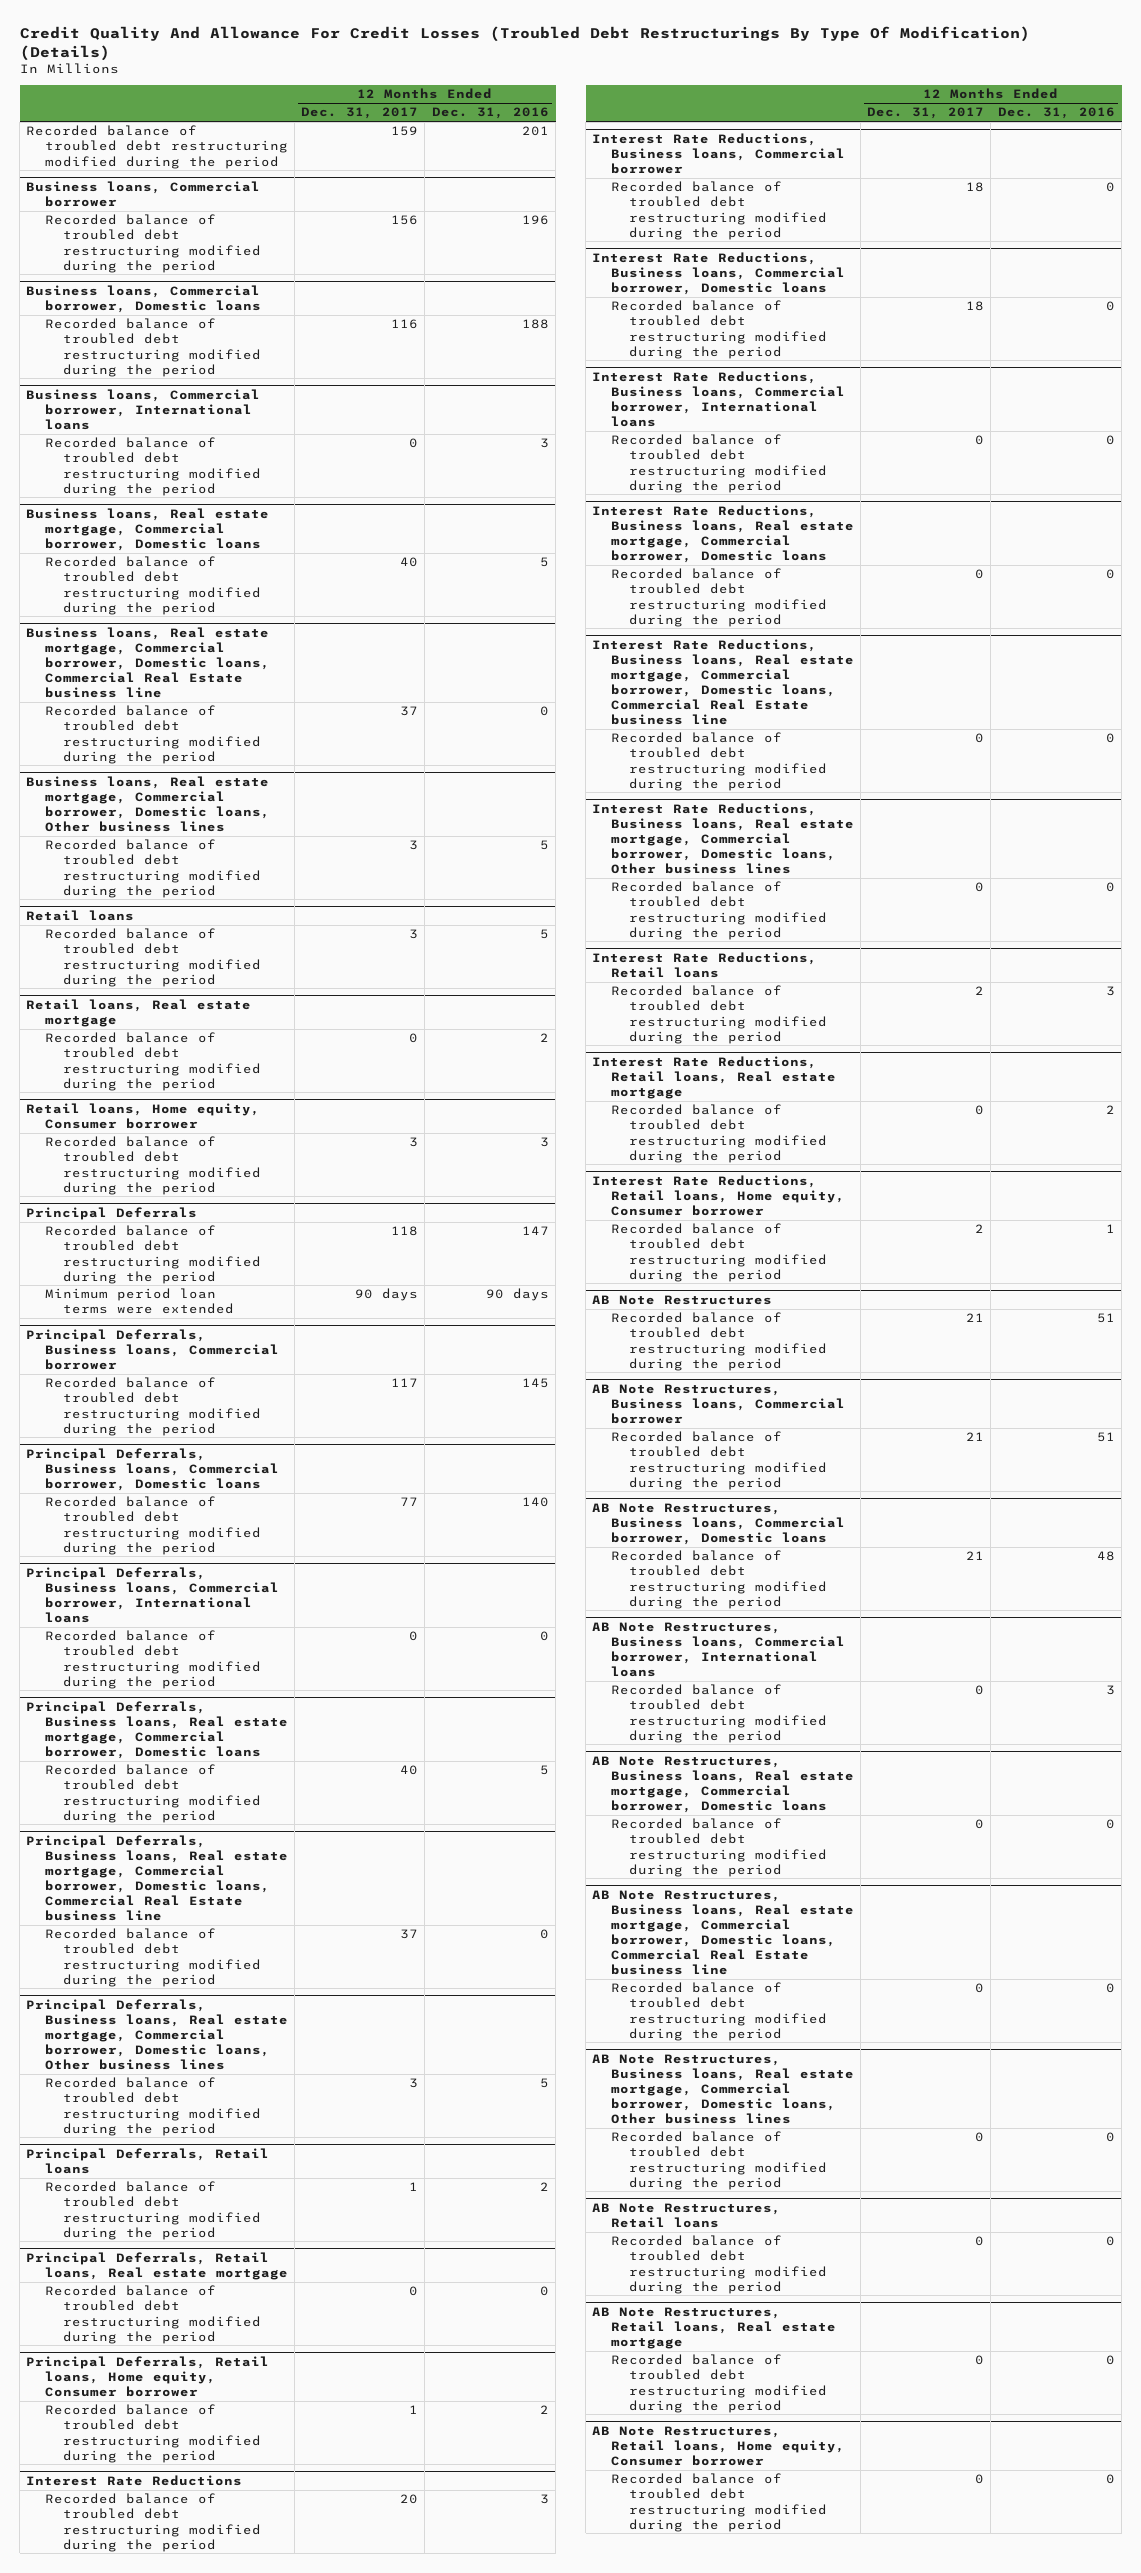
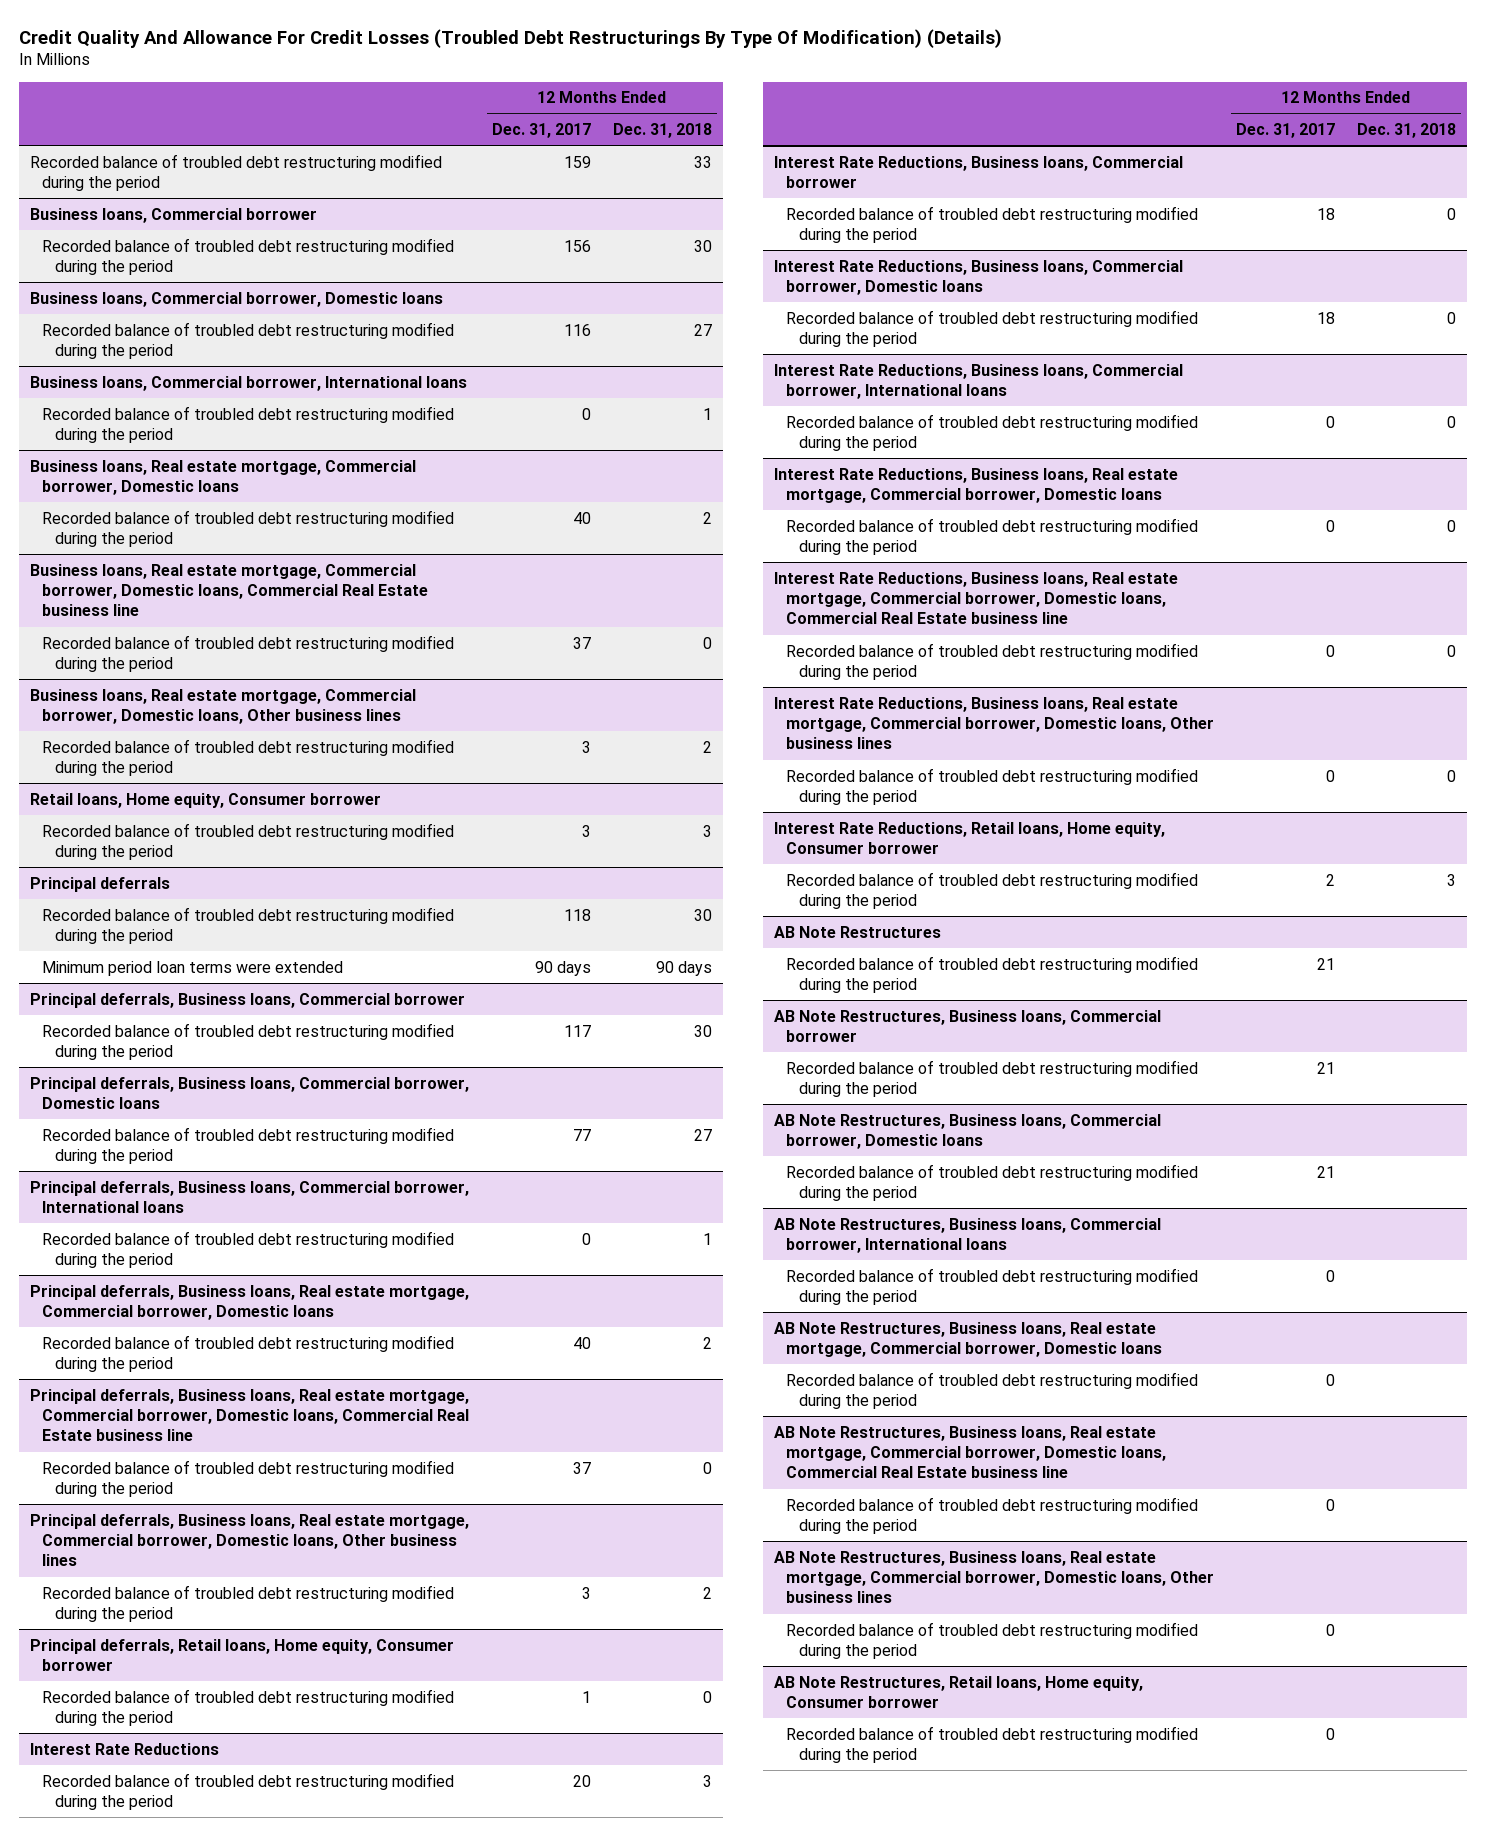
- | 12 Months Ended Dec. 31, 2017 | 12 Months Ended Dec. 31, 2016
+ | 12 Months Ended Dec. 31, 2017 | 12 Months Ended Dec. 31, 2018
- Retail loans
- Recorded balance of troubled debt restructuring modified during the period | 3 | 5
- Retail loans, Real estate mortgage
- Recorded balance of troubled debt restructuring modified during the period | 0 | 2
- Principal Deferrals
+ Principal deferrals
- Principal Deferrals, Business loans, Commercial borrower
+ Principal deferrals, Business loans, Commercial borrower
- Principal Deferrals, Business loans, Commercial borrower, Domestic loans
+ Principal deferrals, Business loans, Commercial borrower, Domestic loans
- Principal Deferrals, Business loans, Commercial borrower, International loans
+ Principal deferrals, Business loans, Commercial borrower, International loans
- Principal Deferrals, Business loans, Real estate mortgage, Commercial borrower, Domestic loans
+ Principal deferrals, Business loans, Real estate mortgage, Commercial borrower, Domestic loans
- Principal Deferrals, Business loans, Real estate mortgage, Commercial borrower, Domestic loans, Commercial Real Estate business line
+ Principal deferrals, Business loans, Real estate mortgage, Commercial borrower, Domestic loans, Commercial Real Estate business line
- Principal Deferrals, Business loans, Real estate mortgage, Commercial borrower, Domestic loans, Other business lines
+ Principal deferrals, Business loans, Real estate mortgage, Commercial borrower, Domestic loans, Other business lines
- Principal Deferrals, Retail loans
- Recorded balance of troubled debt restructuring modified during the period | 1 | 2
- Principal Deferrals, Retail loans, Real estate mortgage
- Recorded balance of troubled debt restructuring modified during the period | 0 | 0
- Principal Deferrals, Retail loans, Home equity, Consumer borrower
+ Principal deferrals, Retail loans, Home equity, Consumer borrower
- Interest Rate Reductions, Retail loans
- Recorded balance of troubled debt restructuring modified during the period | 2 | 3
- Interest Rate Reductions, Retail loans, Real estate mortgage
- Recorded balance of troubled debt restructuring modified during the period | 0 | 2
- AB Note Restructures, Retail loans
- Recorded balance of troubled debt restructuring modified during the period | 0 | 0
- AB Note Restructures, Retail loans, Real estate mortgage
- Recorded balance of troubled debt restructuring modified during the period | 0 | 0

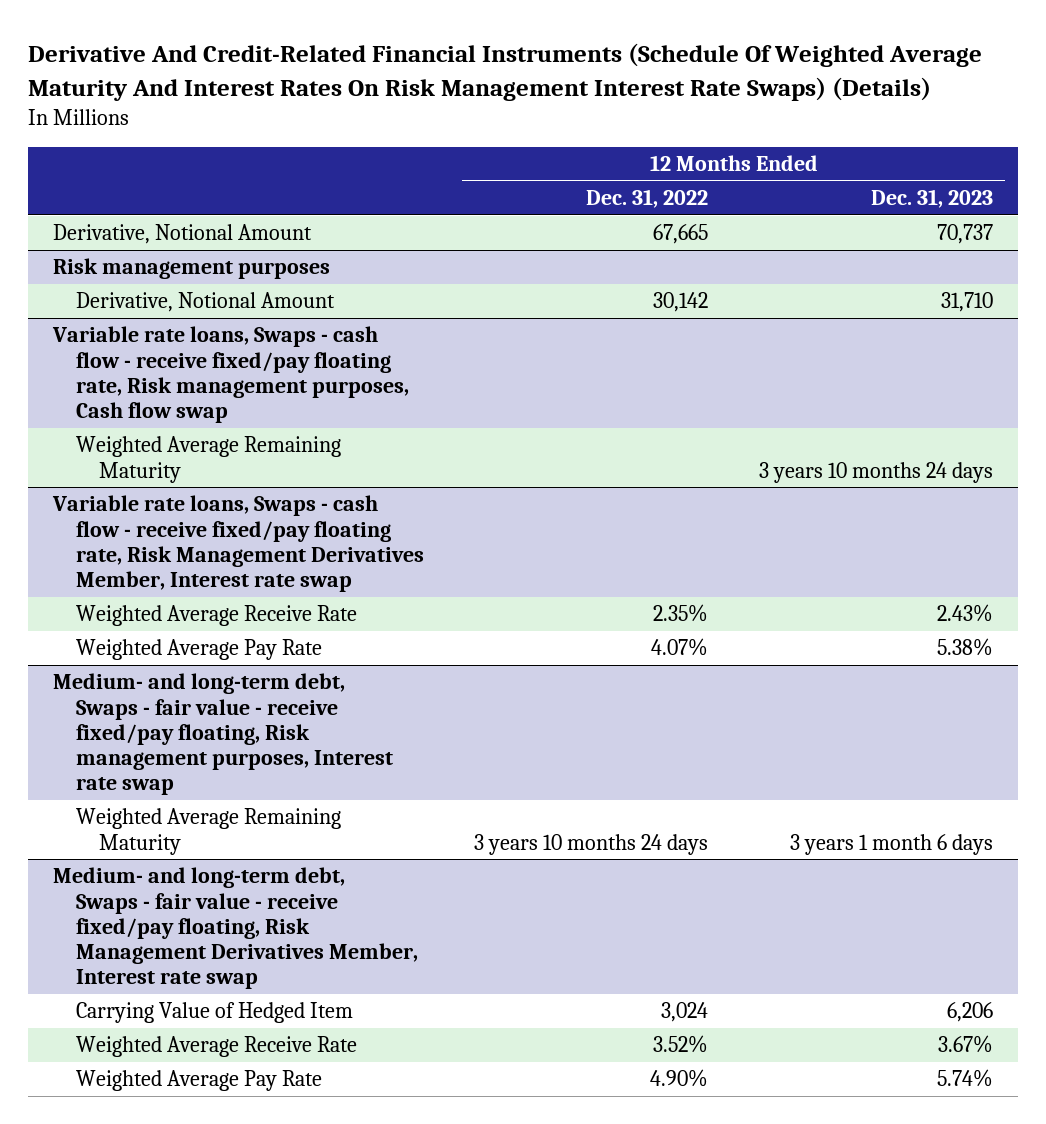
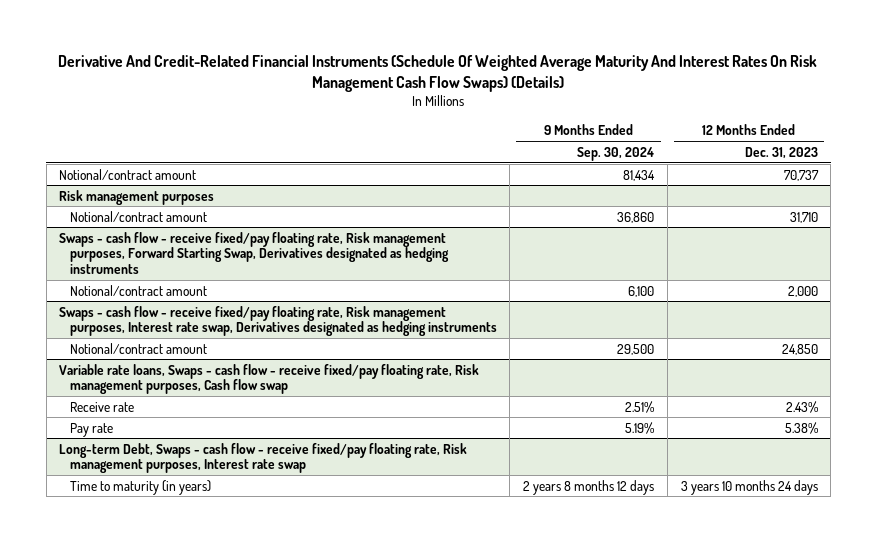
- Derivative And Credit-Related Financial Instruments (Schedule Of Weighted Average Maturity And Interest Rates On Risk Management Interest Rate Swaps) (Details)
+ Derivative And Credit-Related Financial Instruments (Schedule Of Weighted Average Maturity And Interest Rates On Risk Management Cash Flow Swaps) (Details)
- | 12 Months Ended Dec. 31, 2022 | 12 Months Ended Dec. 31, 2023
+ | 9 Months Ended Sep. 30, 2024 | 12 Months Ended Dec. 31, 2023
- Derivative, Notional Amount | 67,665 | 70,737
+ Notional/contract amount | 81,434 | 70,737
@ Risk management purposes
- Derivative, Notional Amount | 30,142 | 31,710
+ Notional/contract amount | 36,860 | 31,710
+ Swaps - cash flow - receive fixed/pay floating rate, Risk management purposes, Forward Starting Swap, Derivatives designated as hedging instruments
+ Notional/contract amount | 6,100 | 2,000
+ Swaps - cash flow - receive fixed/pay floating rate, Risk management purposes, Interest rate swap, Derivatives designated as hedging instruments
+ Notional/contract amount | 29,500 | 24,850
@ Variable rate loans, Swaps - cash flow - receive fixed/pay floating rate, Risk management purposes, Cash flow swap
- Weighted Average Remaining Maturity | | 3 years 10 months 24 days
- Variable rate loans, Swaps - cash flow - receive fixed/pay floating rate, Risk Management Derivatives Member, Interest rate swap
- Weighted Average Receive Rate | 2.35% | 2.43%
- Weighted Average Pay Rate | 4.07% | 5.38%
- Medium- and long-term debt, Swaps - fair value - receive fixed/pay floating, Risk management purposes, Interest rate swap
- Weighted Average Remaining Maturity | 3 years 10 months 24 days | 3 years 1 month 6 days
- Medium- and long-term debt, Swaps - fair value - receive fixed/pay floating, Risk Management Derivatives Member, Interest rate swap
- Carrying Value of Hedged Item | 3,024 | 6,206
- Weighted Average Receive Rate | 3.52% | 3.67%
- Weighted Average Pay Rate | 4.90% | 5.74%
@ Variable rate loans, Swaps - cash flow - receive fixed/pay floating rate, Risk management purposes, Cash flow swap
+ Receive rate | 2.51% | 2.43%
+ Pay rate | 5.19% | 5.38%
+ Long-term Debt, Swaps - cash flow - receive fixed/pay floating rate, Risk management purposes, Interest rate swap
+ Time to maturity (in years) | 2 years 8 months 12 days | 3 years 10 months 24 days

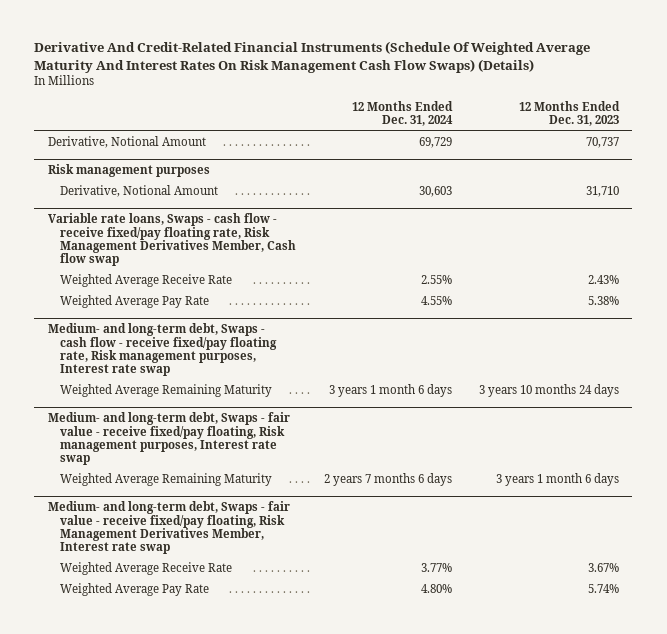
- | 9 Months Ended Sep. 30, 2024 | 12 Months Ended Dec. 31, 2023
+ | 12 Months Ended Dec. 31, 2024 | 12 Months Ended Dec. 31, 2023
- Notional/contract amount | 81,434 | 70,737
+ Derivative, Notional Amount | 69,729 | 70,737
@ Risk management purposes
- Notional/contract amount | 36,860 | 31,710
- Swaps - cash flow - receive fixed/pay floating rate, Risk management purposes, Forward Starting Swap, Derivatives designated as hedging instruments
- Notional/contract amount | 6,100 | 2,000
- Swaps - cash flow - receive fixed/pay floating rate, Risk management purposes, Interest rate swap, Derivatives designated as hedging instruments
- Notional/contract amount | 29,500 | 24,850
- Variable rate loans, Swaps - cash flow - receive fixed/pay floating rate, Risk management purposes, Cash flow swap
- Receive rate | 2.51% | 2.43%
- Pay rate | 5.19% | 5.38%
- Long-term Debt, Swaps - cash flow - receive fixed/pay floating rate, Risk management purposes, Interest rate swap
- Time to maturity (in years) | 2 years 8 months 12 days | 3 years 10 months 24 days
@ Risk management purposes
+ Derivative, Notional Amount | 30,603 | 31,710
+ Variable rate loans, Swaps - cash flow - receive fixed/pay floating rate, Risk Management Derivatives Member, Cash flow swap
+ Weighted Average Receive Rate | 2.55% | 2.43%
+ Weighted Average Pay Rate | 4.55% | 5.38%
+ Medium- and long-term debt, Swaps - cash flow - receive fixed/pay floating rate, Risk management purposes, Interest rate swap
+ Weighted Average Remaining Maturity | 3 years 1 month 6 days | 3 years 10 months 24 days
+ Medium- and long-term debt, Swaps - fair value - receive fixed/pay floating, Risk management purposes, Interest rate swap
+ Weighted Average Remaining Maturity | 2 years 7 months 6 days | 3 years 1 month 6 days
+ Medium- and long-term debt, Swaps - fair value - receive fixed/pay floating, Risk Management Derivatives Member, Interest rate swap
+ Weighted Average Receive Rate | 3.77% | 3.67%
+ Weighted Average Pay Rate | 4.80% | 5.74%

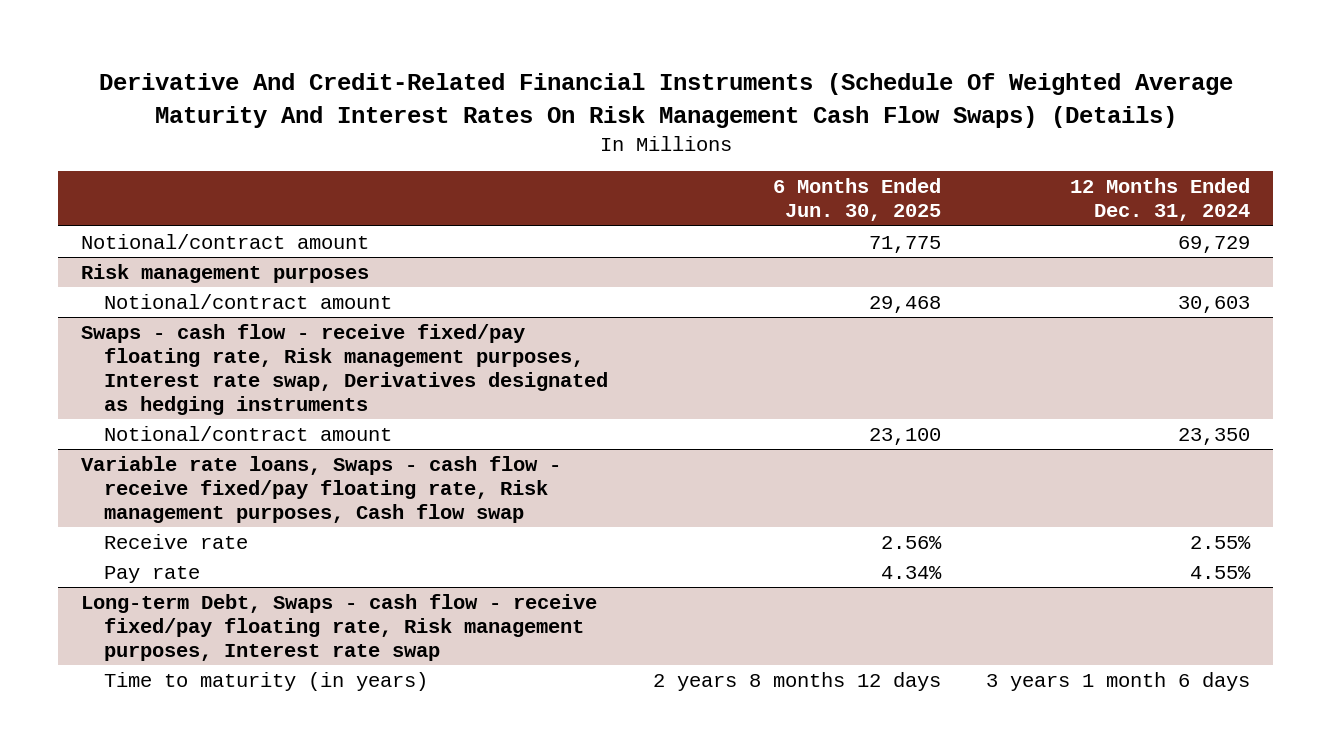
- | 12 Months Ended Dec. 31, 2024 | 12 Months Ended Dec. 31, 2023
+ | 6 Months Ended Jun. 30, 2025 | 12 Months Ended Dec. 31, 2024
- Derivative, Notional Amount | 69,729 | 70,737
+ Notional/contract amount | 71,775 | 69,729
@ Risk management purposes
- Derivative, Notional Amount | 30,603 | 31,710
- Variable rate loans, Swaps - cash flow - receive fixed/pay floating rate, Risk Management Derivatives Member, Cash flow swap
- Weighted Average Receive Rate | 2.55% | 2.43%
- Weighted Average Pay Rate | 4.55% | 5.38%
- Medium- and long-term debt, Swaps - cash flow - receive fixed/pay floating rate, Risk management purposes, Interest rate swap
- Weighted Average Remaining Maturity | 3 years 1 month 6 days | 3 years 10 months 24 days
- Medium- and long-term debt, Swaps - fair value - receive fixed/pay floating, Risk management purposes, Interest rate swap
- Weighted Average Remaining Maturity | 2 years 7 months 6 days | 3 years 1 month 6 days
- Medium- and long-term debt, Swaps - fair value - receive fixed/pay floating, Risk Management Derivatives Member, Interest rate swap
- Weighted Average Receive Rate | 3.77% | 3.67%
- Weighted Average Pay Rate | 4.80% | 5.74%
@ Risk management purposes
+ Notional/contract amount | 29,468 | 30,603
+ Swaps - cash flow - receive fixed/pay floating rate, Risk management purposes, Interest rate swap, Derivatives designated as hedging instruments
+ Notional/contract amount | 23,100 | 23,350
+ Variable rate loans, Swaps - cash flow - receive fixed/pay floating rate, Risk management purposes, Cash flow swap
+ Receive rate | 2.56% | 2.55%
+ Pay rate | 4.34% | 4.55%
+ Long-term Debt, Swaps - cash flow - receive fixed/pay floating rate, Risk management purposes, Interest rate swap
+ Time to maturity (in years) | 2 years 8 months 12 days | 3 years 1 month 6 days

